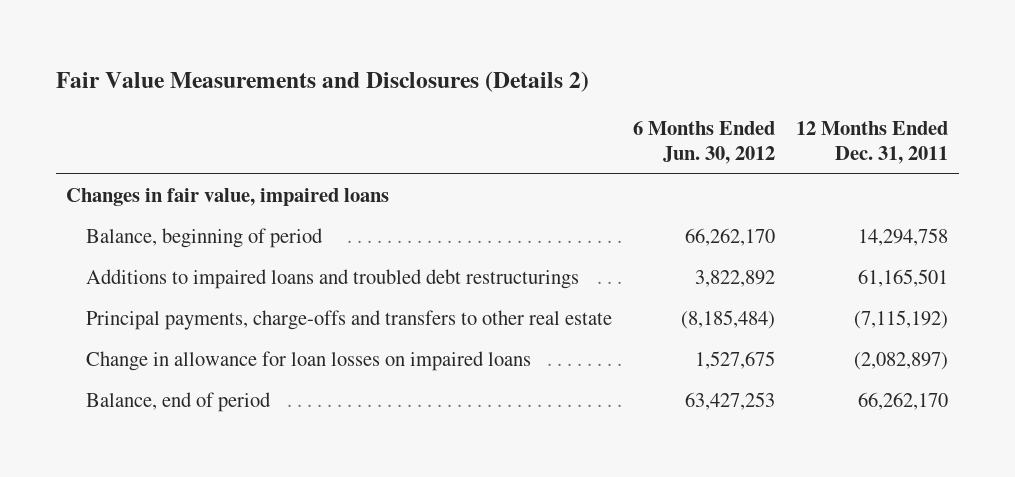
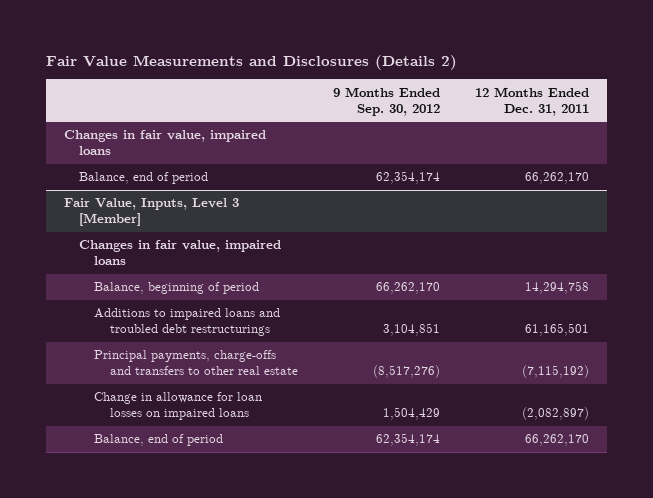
- | 6 Months Ended Jun. 30, 2012 | 12 Months Ended Dec. 31, 2011
+ | 9 Months Ended Sep. 30, 2012 | 12 Months Ended Dec. 31, 2011
+ Balance, end of period | 62,354,174 | 66,262,170
+ Fair Value, Inputs, Level 3 [Member]
+ Changes in fair value, impaired loans

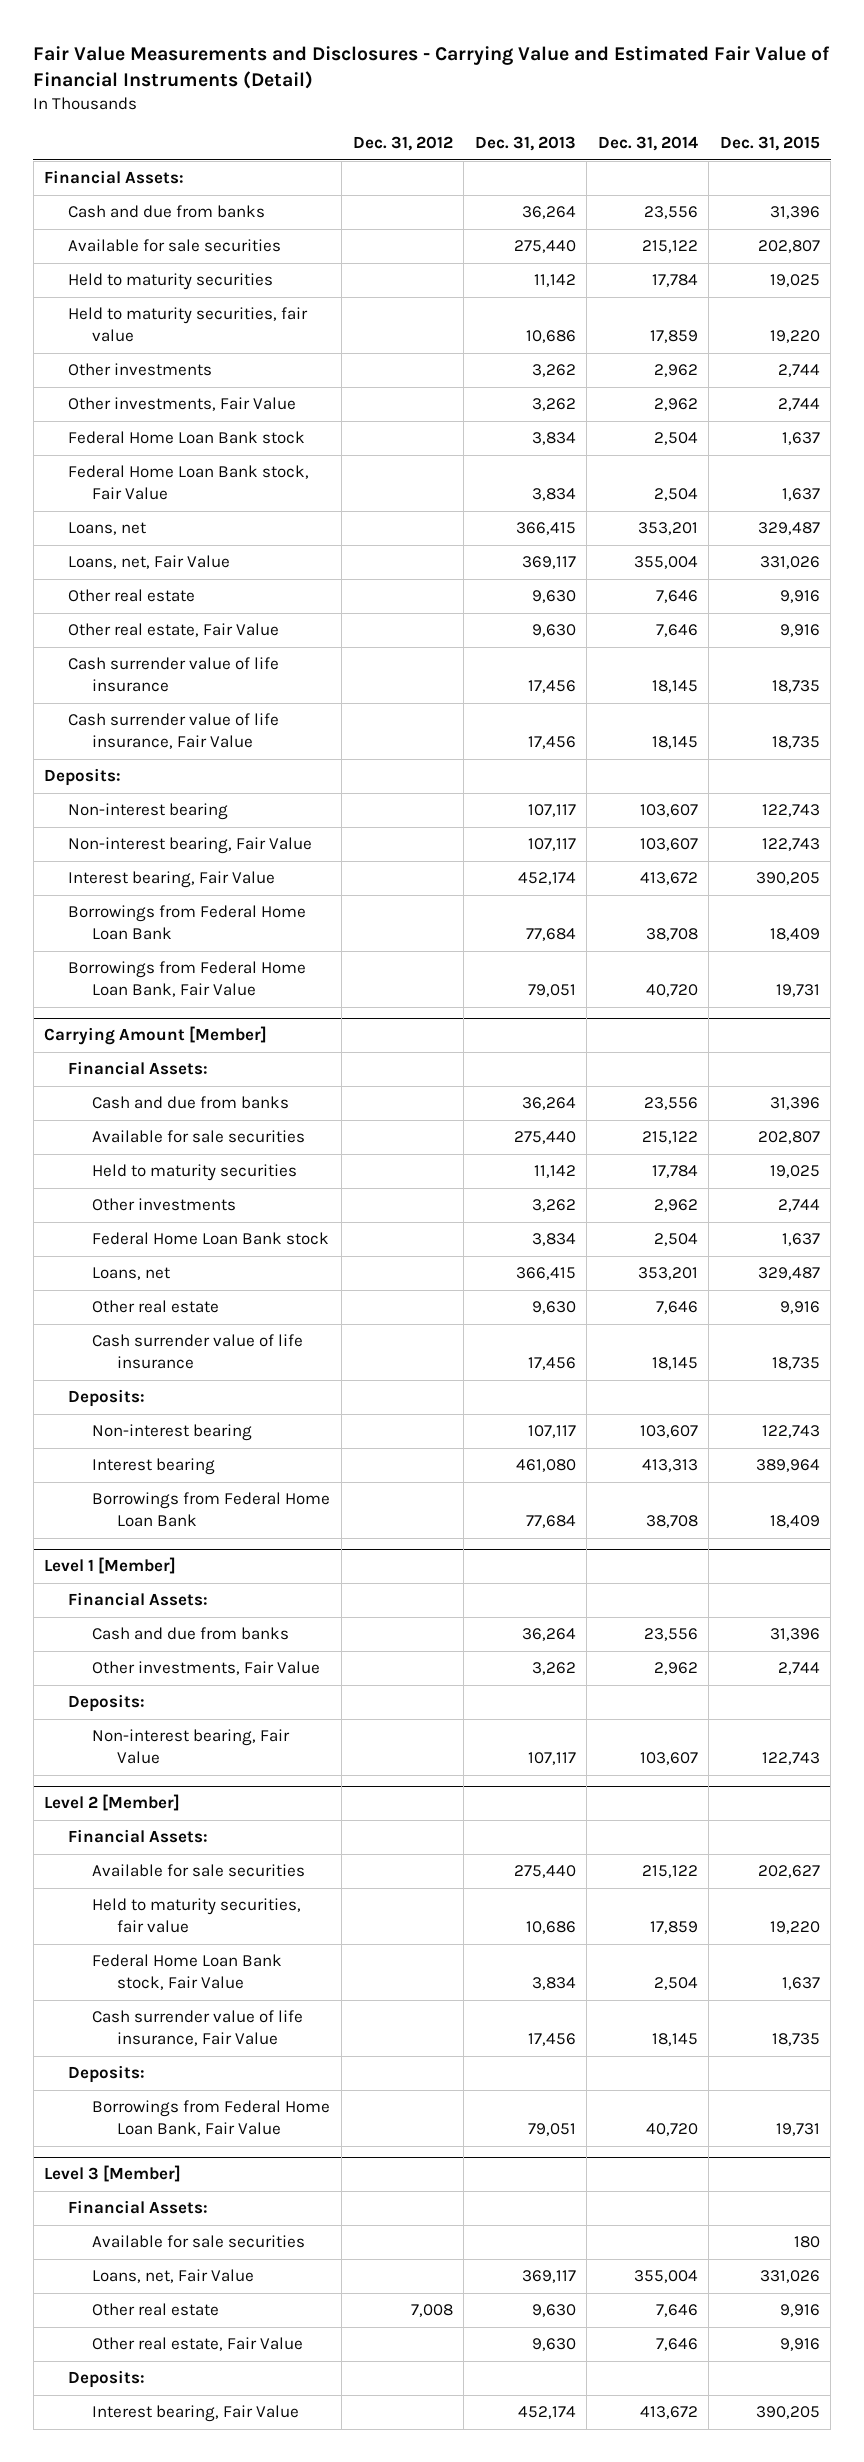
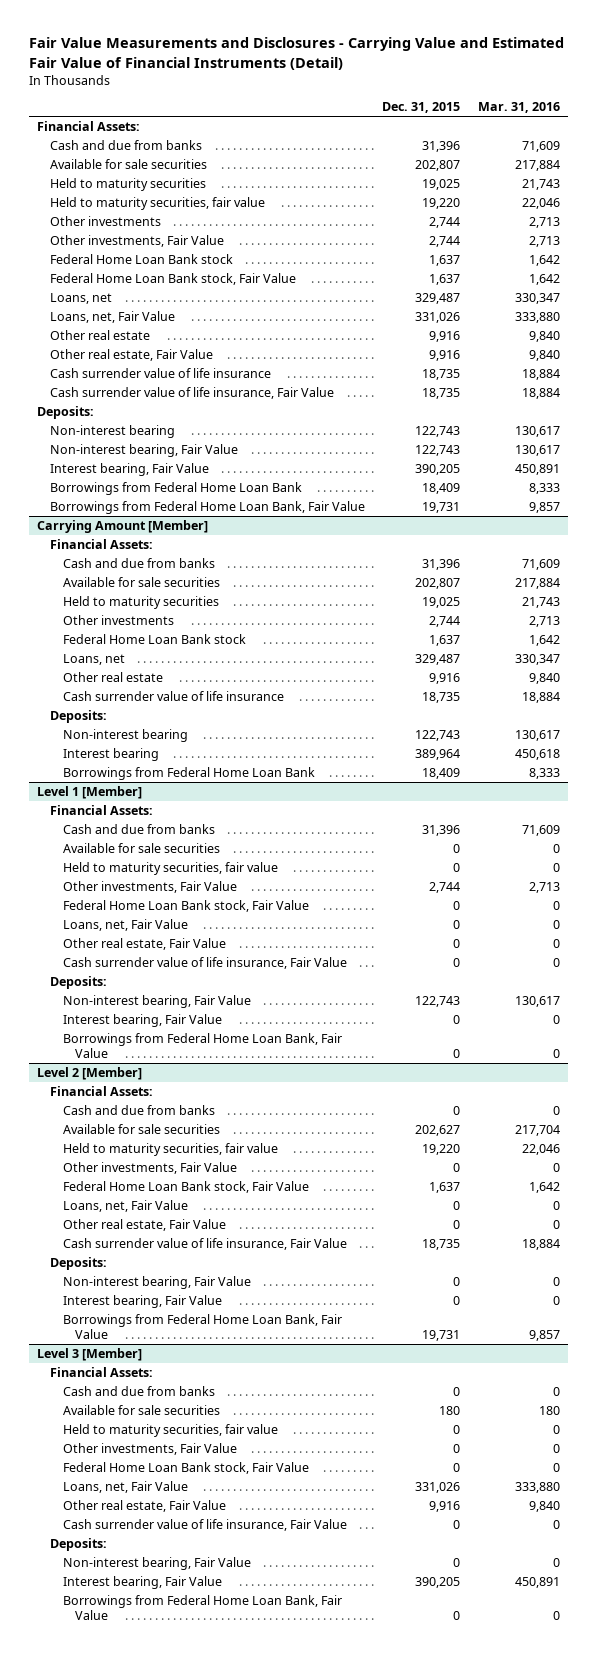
- | Dec. 31, 2012 | Dec. 31, 2013 | Dec. 31, 2014 | Dec. 31, 2015
+ | Dec. 31, 2015 | Mar. 31, 2016
@ Level 1 [Member]
+ Available for sale securities | 0 | 0
+ Held to maturity securities, fair value | 0 | 0
+ Federal Home Loan Bank stock, Fair Value | 0 | 0
+ Loans, net, Fair Value | 0 | 0
+ Other real estate, Fair Value | 0 | 0
+ Cash surrender value of life insurance, Fair Value | 0 | 0
+ Interest bearing, Fair Value | 0 | 0
+ Borrowings from Federal Home Loan Bank, Fair Value | 0 | 0
@ Level 2 [Member]
+ Cash and due from banks | 0 | 0
+ Other investments, Fair Value | 0 | 0
+ Loans, net, Fair Value | 0 | 0
+ Other real estate, Fair Value | 0 | 0
+ Non-interest bearing, Fair Value | 0 | 0
+ Interest bearing, Fair Value | 0 | 0
@ Level 3 [Member]
+ Cash and due from banks | 0 | 0
+ Held to maturity securities, fair value | 0 | 0
+ Other investments, Fair Value | 0 | 0
+ Federal Home Loan Bank stock, Fair Value | 0 | 0
- Other real estate | 7,008 | 9,630 | 7,646 | 9,916
+ Cash surrender value of life insurance, Fair Value | 0 | 0
+ Non-interest bearing, Fair Value | 0 | 0
+ Borrowings from Federal Home Loan Bank, Fair Value | 0 | 0

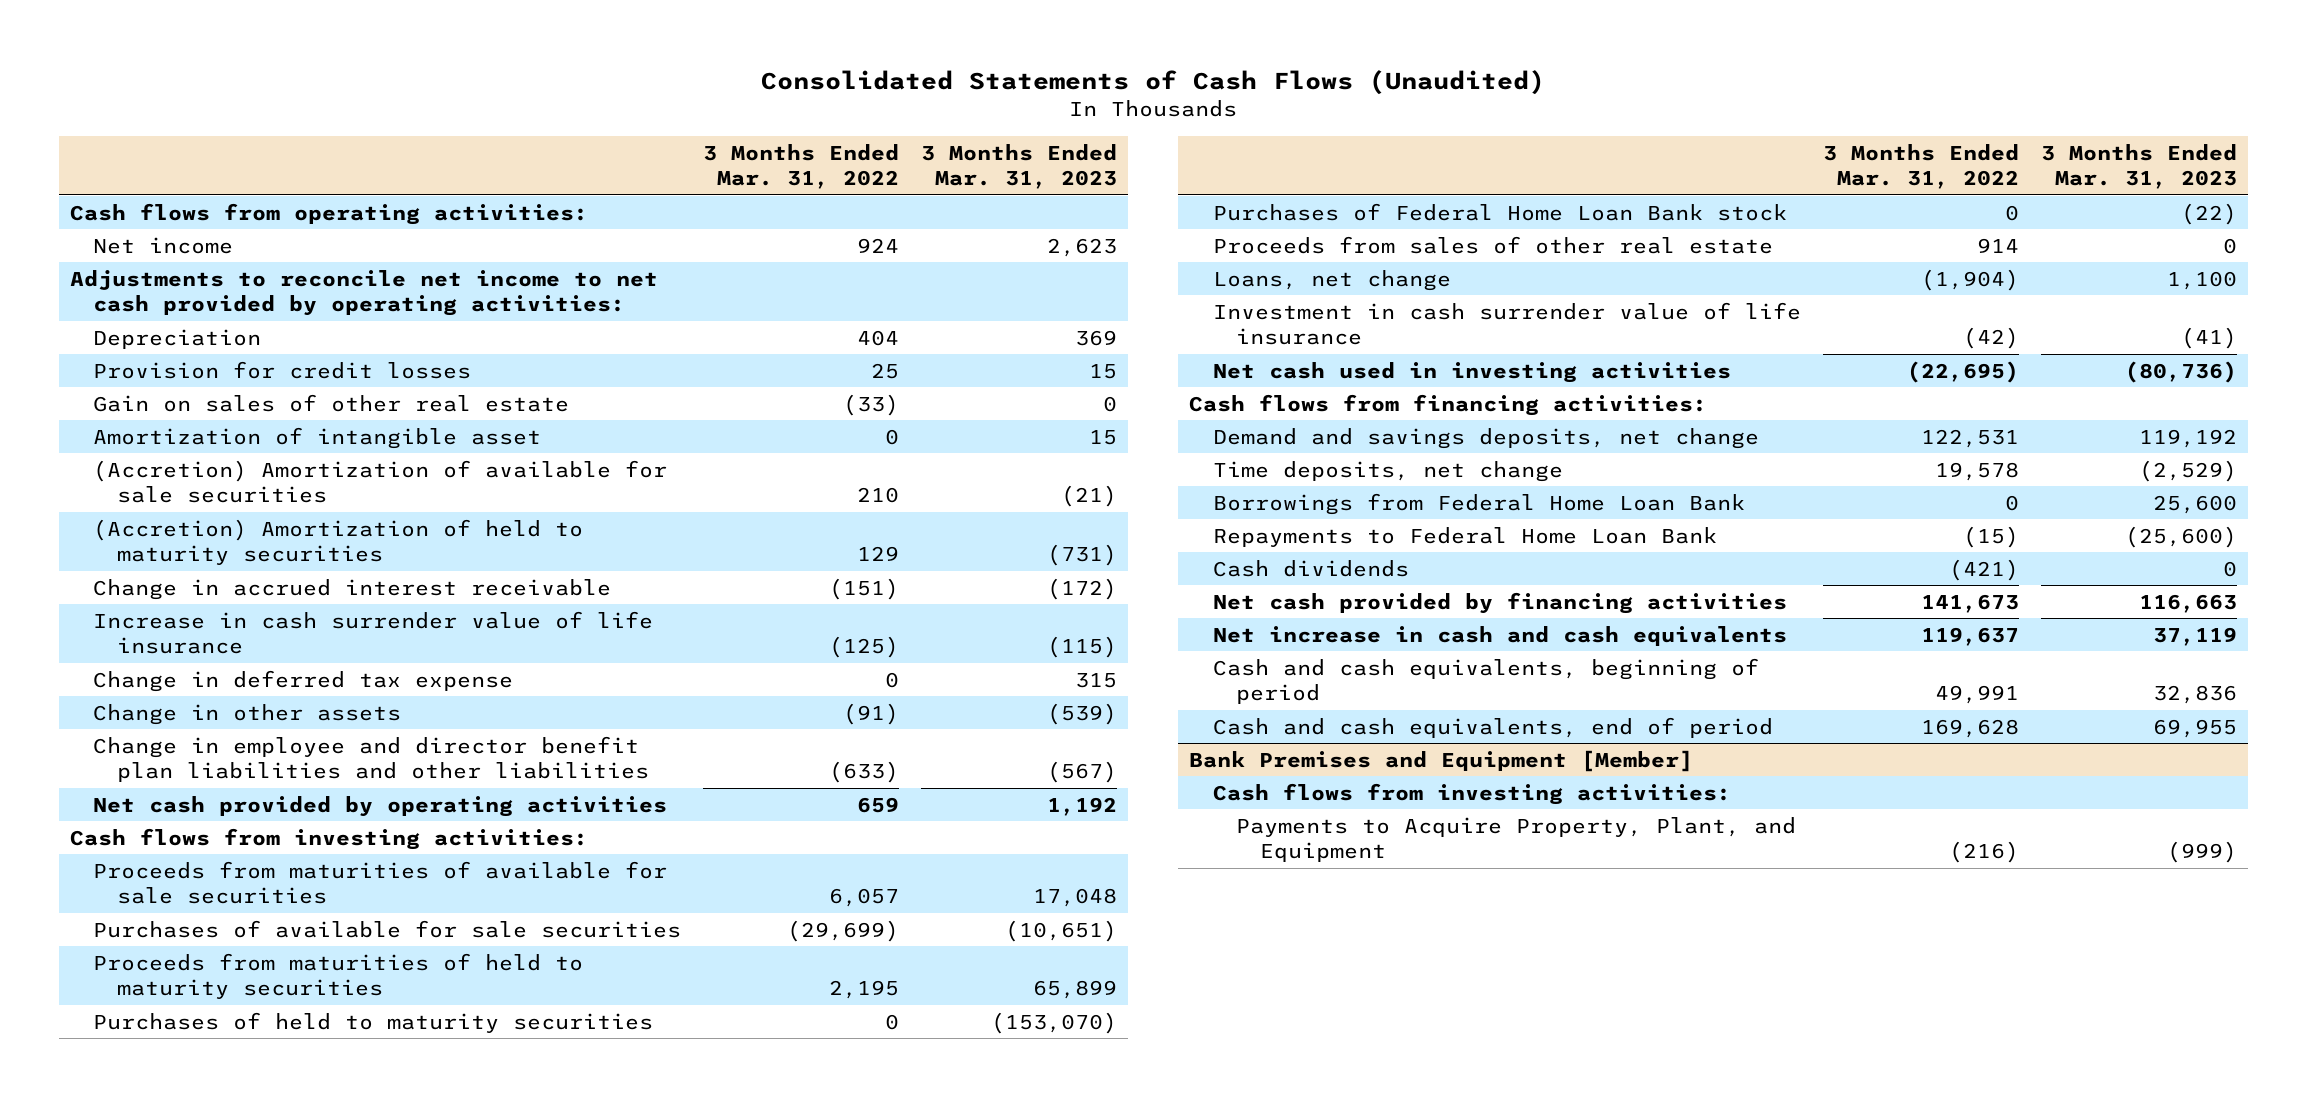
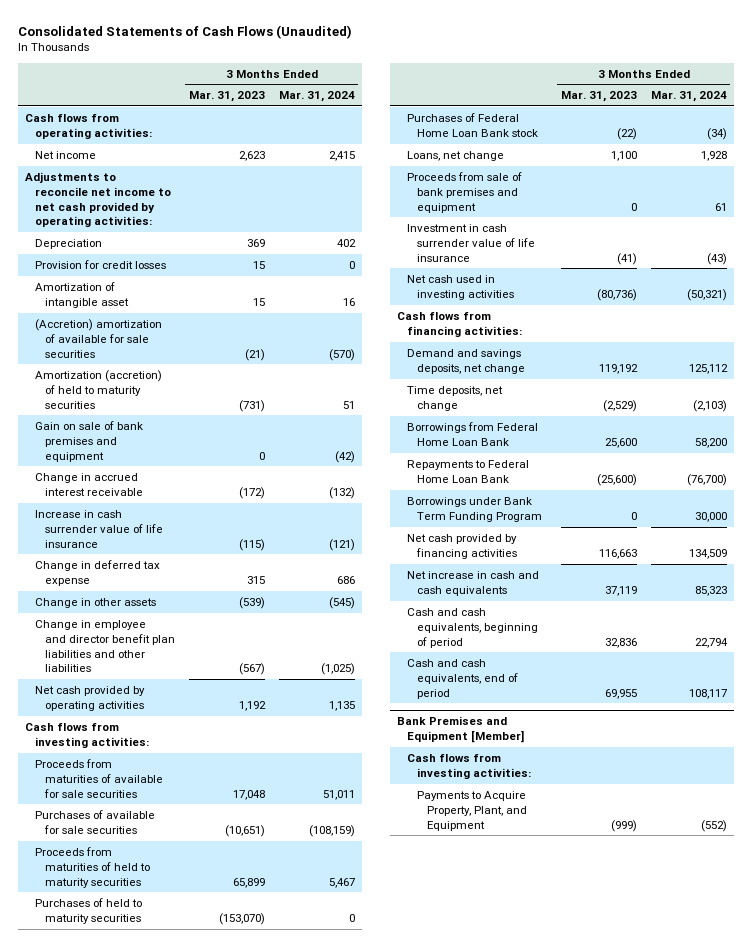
- | 3 Months Ended Mar. 31, 2022 | 3 Months Ended Mar. 31, 2023
+ | 3 Months Ended Mar. 31, 2023 | 3 Months Ended Mar. 31, 2024
- Gain on sales of other real estate | (33) | 0
- (Accretion) Amortization of available for sale securities | 210 | (21)
- (Accretion) Amortization of held to maturity securities | 129 | (731)
+ (Accretion) amortization of available for sale securities | (21) | (570)
+ Amortization (accretion) of held to maturity securities | (731) | 51
+ Gain on sale of bank premises and equipment | 0 | (42)
- Proceeds from sales of other real estate | 914 | 0
+ Proceeds from sale of bank premises and equipment | 0 | 61
- Cash dividends | (421) | 0
+ Borrowings under Bank Term Funding Program | 0 | 30,000

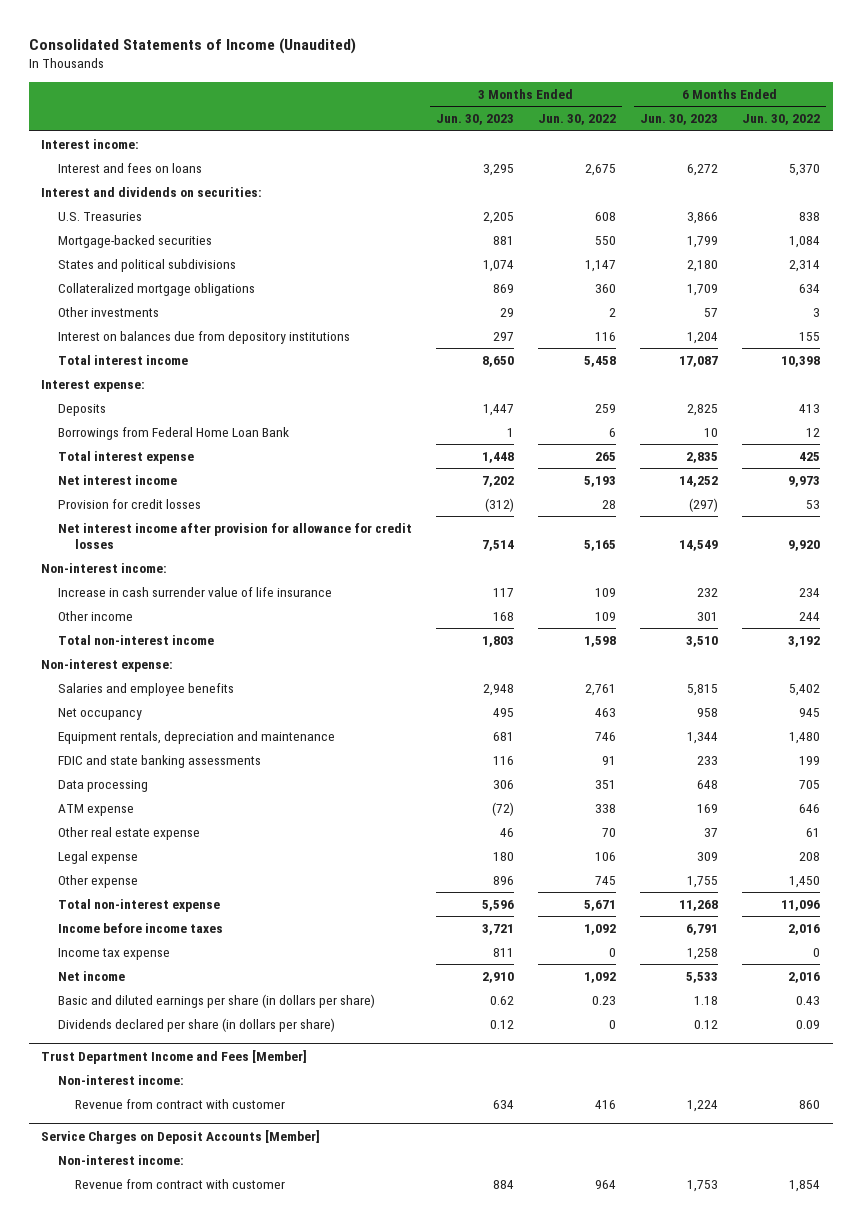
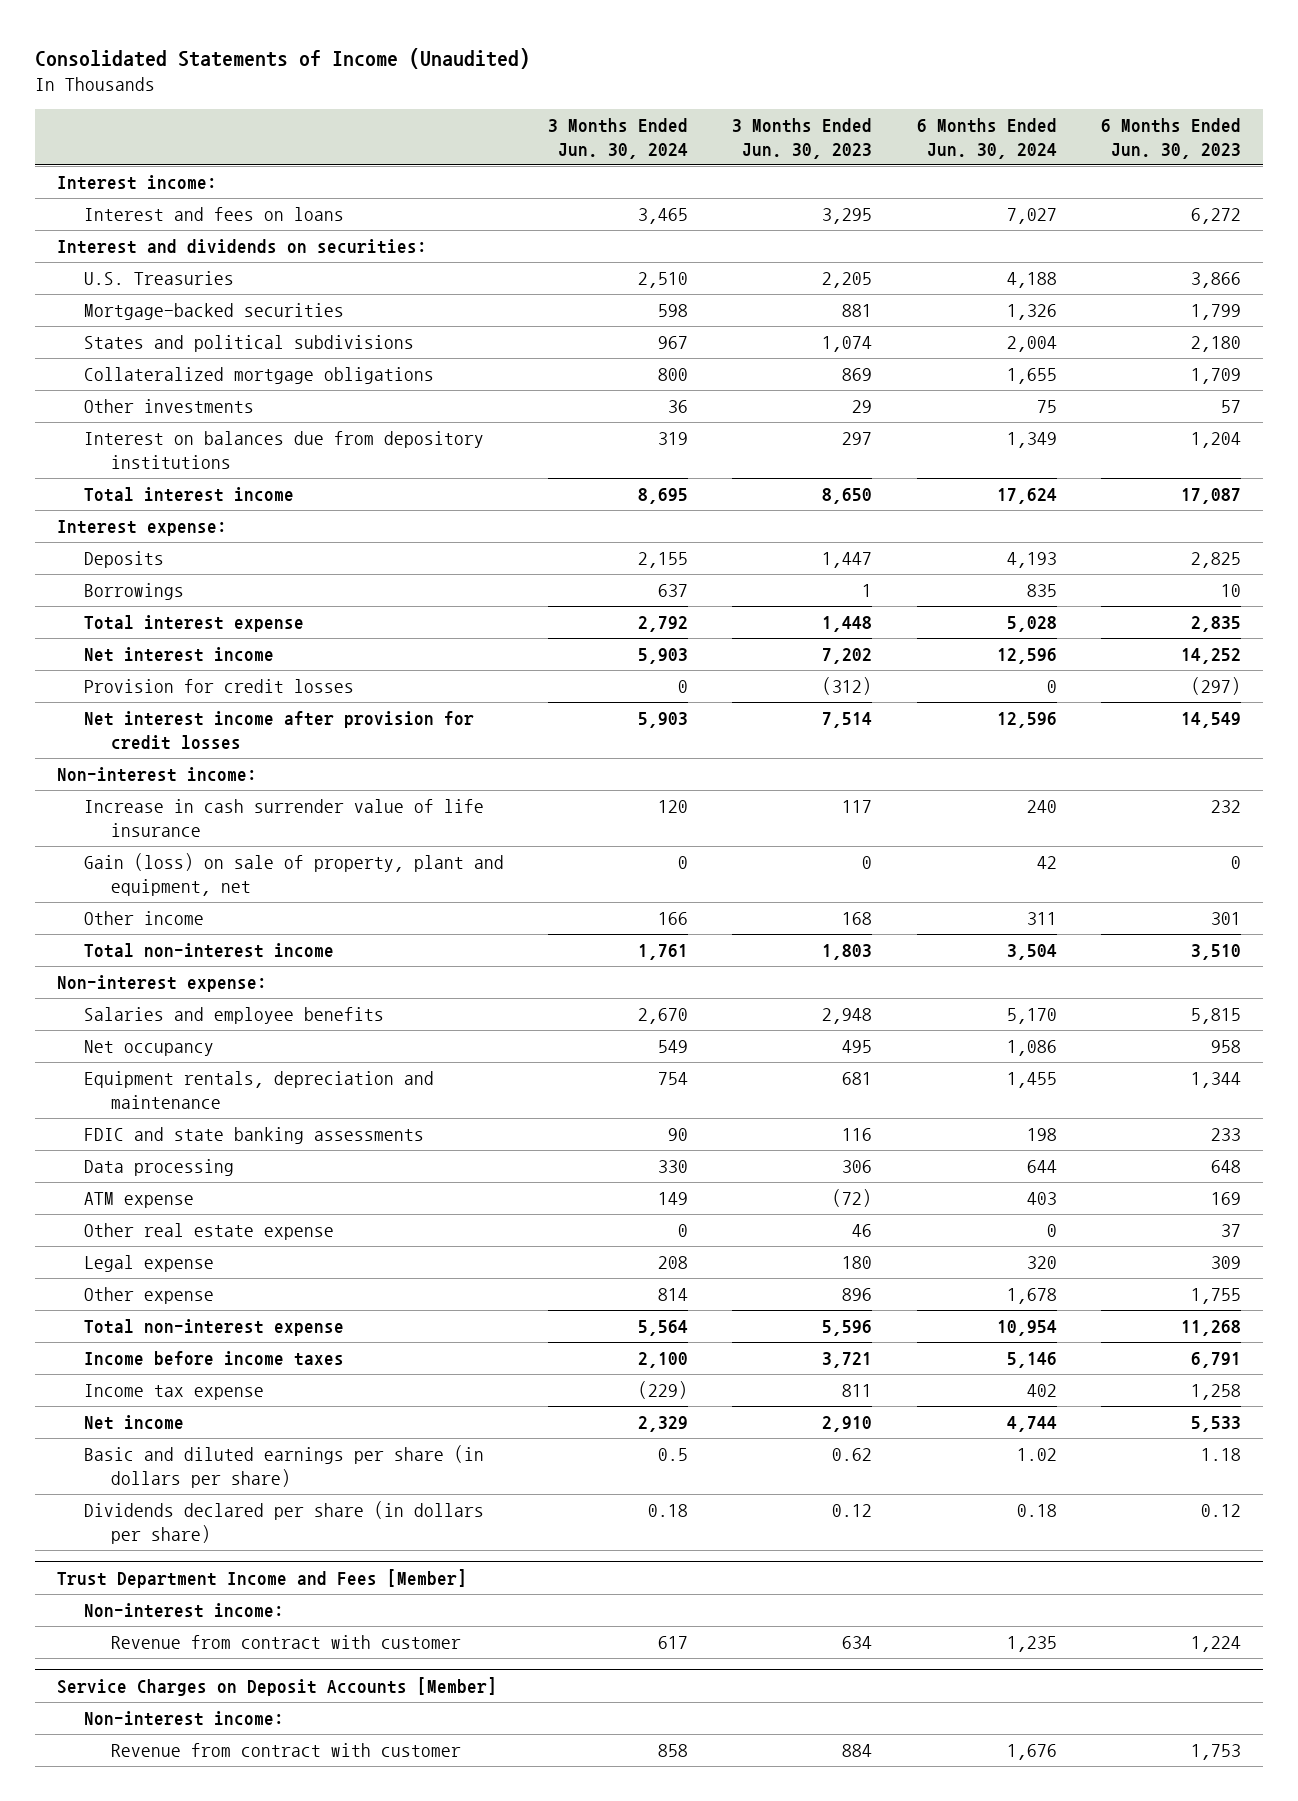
- | 3 Months Ended Jun. 30, 2023 | 3 Months Ended Jun. 30, 2022 | 6 Months Ended Jun. 30, 2023 | 6 Months Ended Jun. 30, 2022
+ | 3 Months Ended Jun. 30, 2024 | 3 Months Ended Jun. 30, 2023 | 6 Months Ended Jun. 30, 2024 | 6 Months Ended Jun. 30, 2023
- Borrowings from Federal Home Loan Bank | 1 | 6 | 10 | 12
+ Borrowings | 637 | 1 | 835 | 10
- Net interest income after provision for allowance for credit losses | 7,514 | 5,165 | 14,549 | 9,920
+ Net interest income after provision for credit losses | 5,903 | 7,514 | 12,596 | 14,549
+ Gain (loss) on sale of property, plant and equipment, net | 0 | 0 | 42 | 0

